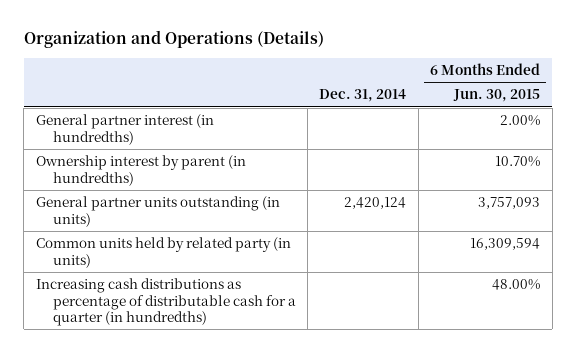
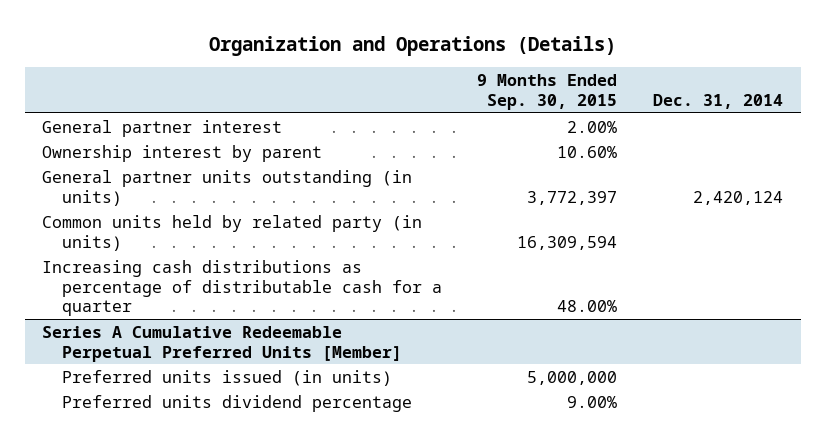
- | Dec. 31, 2014 | 6 Months Ended Jun. 30, 2015
+ | 9 Months Ended Sep. 30, 2015 | Dec. 31, 2014
- General partner interest (in hundredths) | | 2.00%
- Ownership interest by parent (in hundredths) | | 10.70%
+ General partner interest | 2.00% |
+ Ownership interest by parent | 10.60% |
- Increasing cash distributions as percentage of distributable cash for a quarter (in hundredths) | | 48.00%
+ Increasing cash distributions as percentage of distributable cash for a quarter | 48.00% |
+ Series A Cumulative Redeemable Perpetual Preferred Units [Member]
+ Preferred units issued (in units) | 5,000,000 |
+ Preferred units dividend percentage | 9.00% |

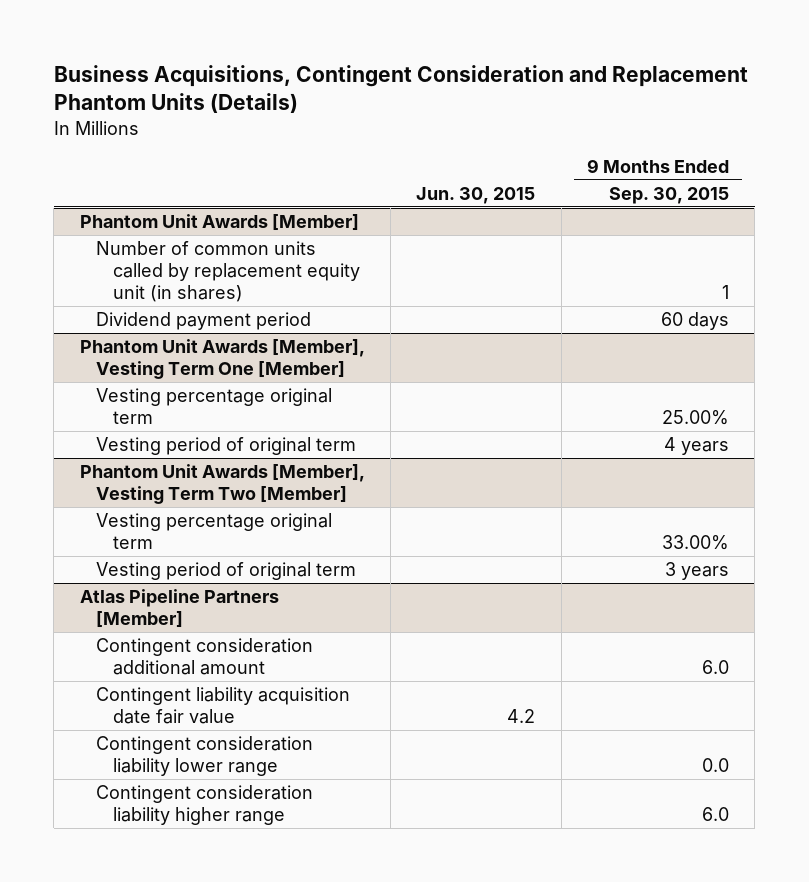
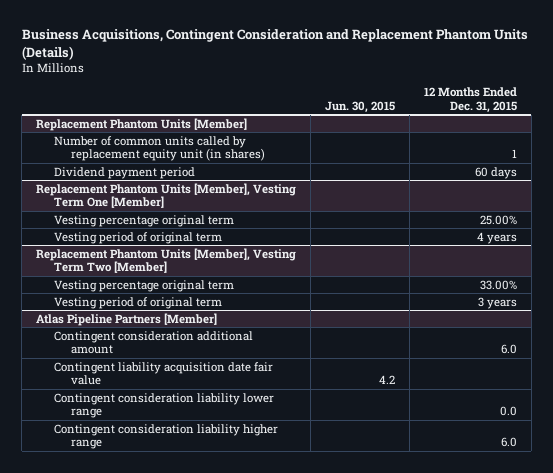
- | Jun. 30, 2015 | 9 Months Ended Sep. 30, 2015
+ | Jun. 30, 2015 | 12 Months Ended Dec. 31, 2015
- Phantom Unit Awards [Member]
+ Replacement Phantom Units [Member]
- Phantom Unit Awards [Member], Vesting Term One [Member]
+ Replacement Phantom Units [Member], Vesting Term One [Member]
- Phantom Unit Awards [Member], Vesting Term Two [Member]
+ Replacement Phantom Units [Member], Vesting Term Two [Member]

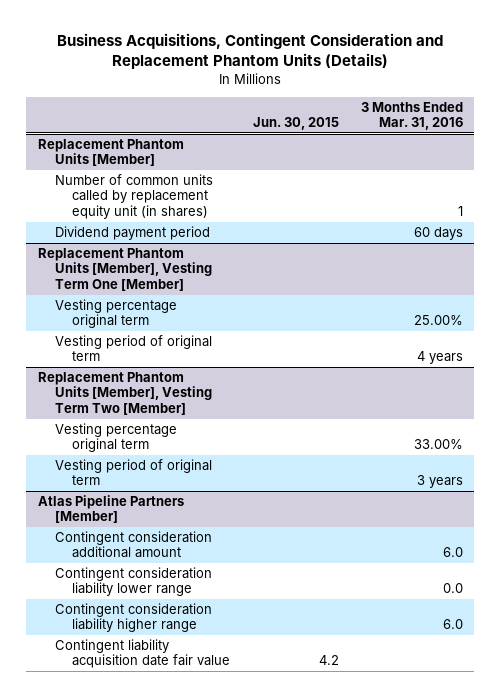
- | Jun. 30, 2015 | 12 Months Ended Dec. 31, 2015
+ | Jun. 30, 2015 | 3 Months Ended Mar. 31, 2016
@ Atlas Pipeline Partners [Member]
moved down: Contingent liability acquisition date fair value | 4.2 |

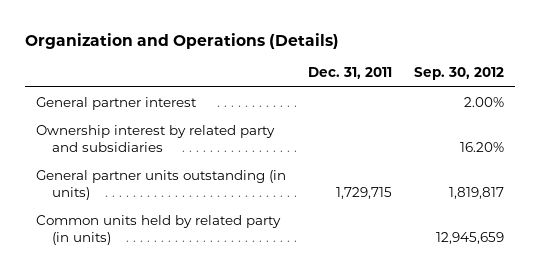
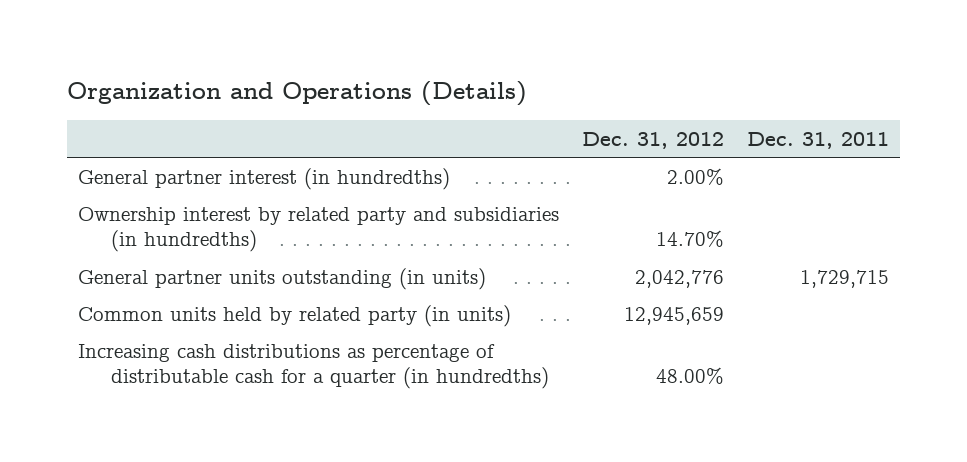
- | Dec. 31, 2011 | Sep. 30, 2012
+ | Dec. 31, 2012 | Dec. 31, 2011
- General partner interest | | 2.00%
- Ownership interest by related party and subsidiaries | | 16.20%
+ General partner interest (in hundredths) | 2.00% |
+ Ownership interest by related party and subsidiaries (in hundredths) | 14.70% |
+ Increasing cash distributions as percentage of distributable cash for a quarter (in hundredths) | 48.00% |

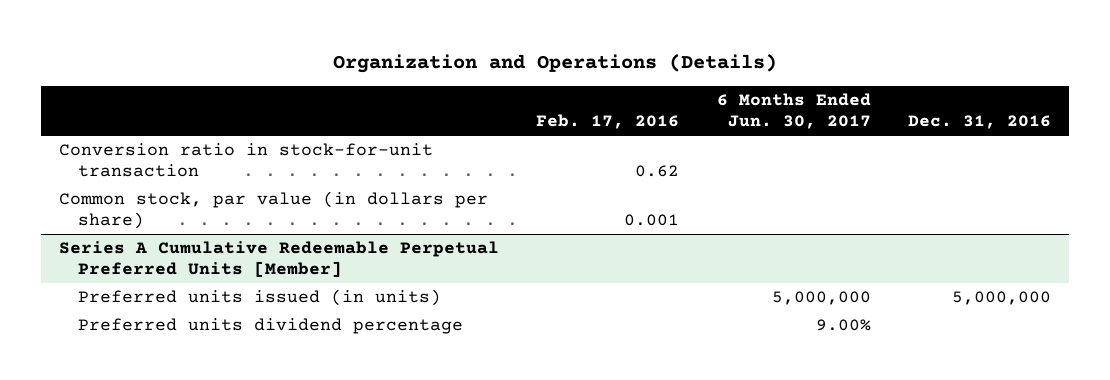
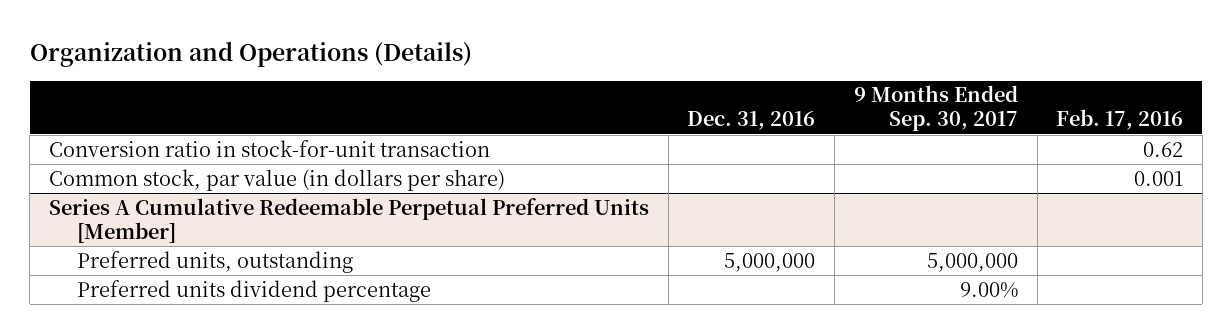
- | Feb. 17, 2016 | 6 Months Ended Jun. 30, 2017 | Dec. 31, 2016
+ | Dec. 31, 2016 | 9 Months Ended Sep. 30, 2017 | Feb. 17, 2016
@ Series A Cumulative Redeemable Perpetual Preferred Units [Member]
- Preferred units issued (in units) | | 5,000,000 | 5,000,000
+ Preferred units, outstanding | 5,000,000 | 5,000,000 |

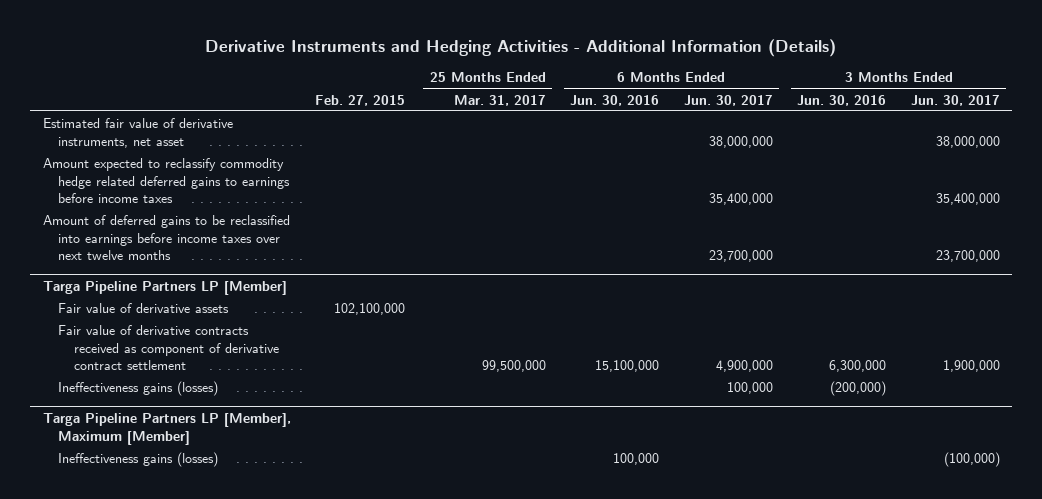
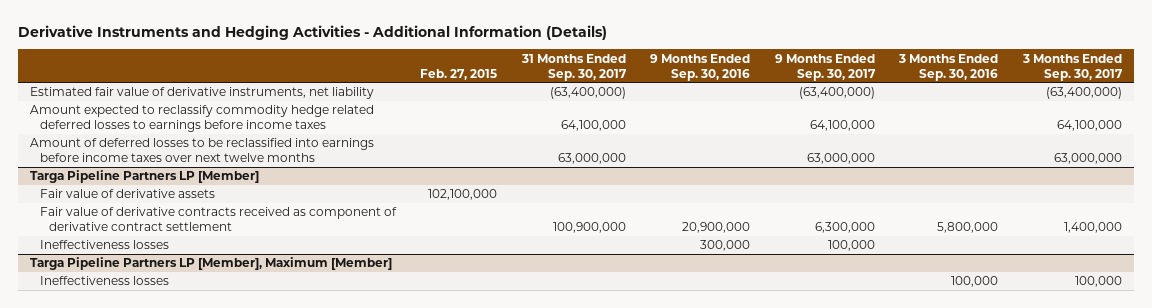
- | Feb. 27, 2015 | 25 Months Ended Mar. 31, 2017 | 6 Months Ended Jun. 30, 2016 | 6 Months Ended Jun. 30, 2017 | 3 Months Ended Jun. 30, 2016 | 3 Months Ended Jun. 30, 2017
+ | Feb. 27, 2015 | 31 Months Ended Sep. 30, 2017 | 9 Months Ended Sep. 30, 2016 | 9 Months Ended Sep. 30, 2017 | 3 Months Ended Sep. 30, 2016 | 3 Months Ended Sep. 30, 2017
- Estimated fair value of derivative instruments, net asset | | | | 38,000,000 | | 38,000,000
- Amount expected to reclassify commodity hedge related deferred gains to earnings before income taxes | | | | 35,400,000 | | 35,400,000
- Amount of deferred gains to be reclassified into earnings before income taxes over next twelve months | | | | 23,700,000 | | 23,700,000
+ Estimated fair value of derivative instruments, net liability | | (63,400,000) | | (63,400,000) | | (63,400,000)
+ Amount expected to reclassify commodity hedge related deferred losses to earnings before income taxes | | 64,100,000 | | 64,100,000 | | 64,100,000
+ Amount of deferred losses to be reclassified into earnings before income taxes over next twelve months | | 63,000,000 | | 63,000,000 | | 63,000,000
@ Targa Pipeline Partners LP [Member]
- Ineffectiveness gains (losses) | | | | 100,000 | (200,000) |
+ Ineffectiveness losses | | | 300,000 | 100,000 | |
@ Targa Pipeline Partners LP [Member], Maximum [Member]
- Ineffectiveness gains (losses) | | | 100,000 | | | (100,000)
+ Ineffectiveness losses | | | | | 100,000 | 100,000

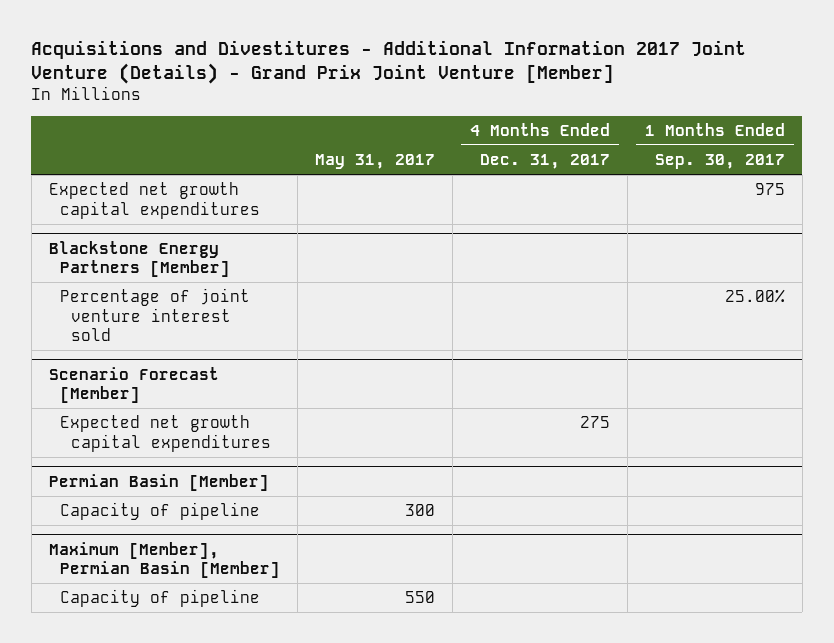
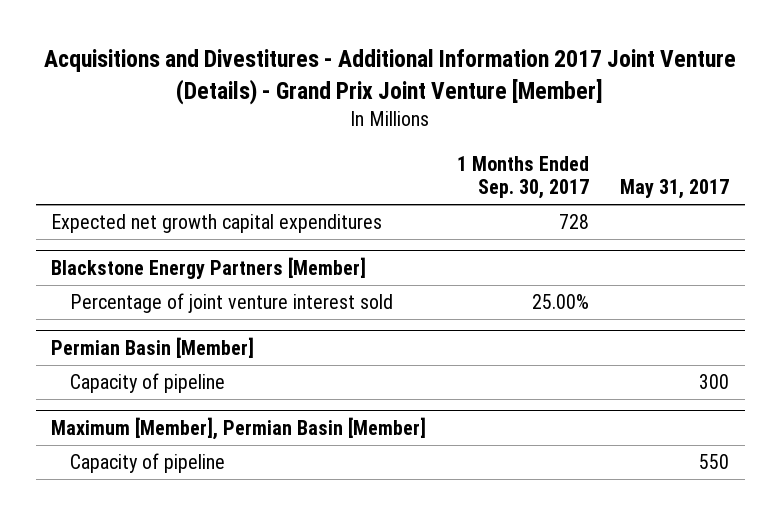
- | May 31, 2017 | 4 Months Ended Dec. 31, 2017 | 1 Months Ended Sep. 30, 2017
+ | 1 Months Ended Sep. 30, 2017 | May 31, 2017
- Expected net growth capital expenditures | | | 975
+ Expected net growth capital expenditures | 728 |
- Scenario Forecast [Member]
- Expected net growth capital expenditures | | 275 |

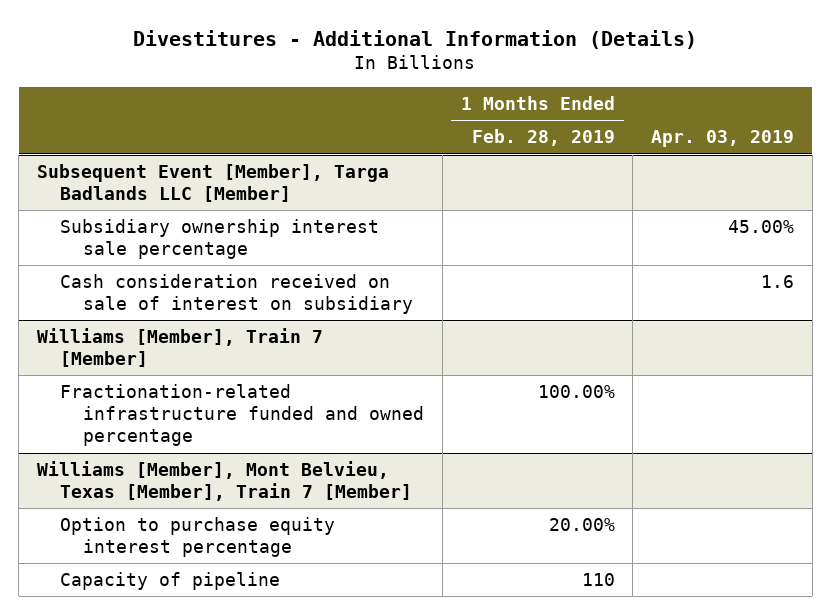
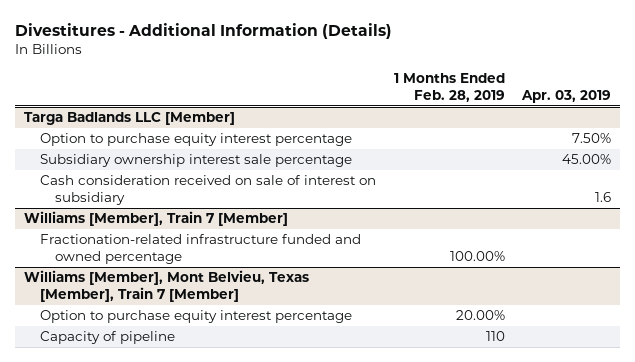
- Subsequent Event [Member], Targa Badlands LLC [Member]
+ Targa Badlands LLC [Member]
+ Option to purchase equity interest percentage | | 7.50%

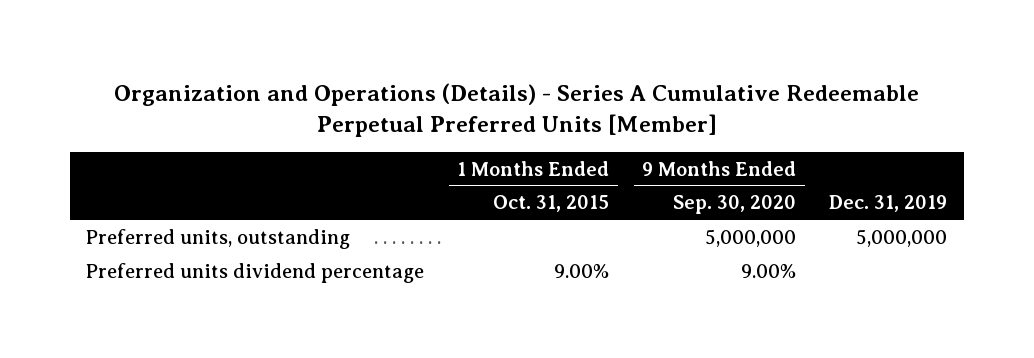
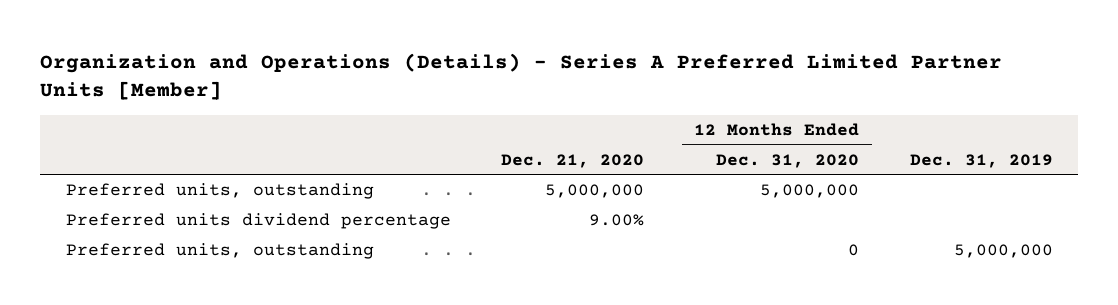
- Organization and Operations (Details) - Series A Cumulative Redeemable Perpetual Preferred Units [Member]
+ Organization and Operations (Details) - Series A Preferred Limited Partner Units [Member]
- | 1 Months Ended Oct. 31, 2015 | 9 Months Ended Sep. 30, 2020 | Dec. 31, 2019
+ | Dec. 21, 2020 | 12 Months Ended Dec. 31, 2020 | Dec. 31, 2019
+ Preferred units, outstanding | 5,000,000 | 5,000,000 |
moved down: Preferred units, outstanding | | 0 | 5,000,000

